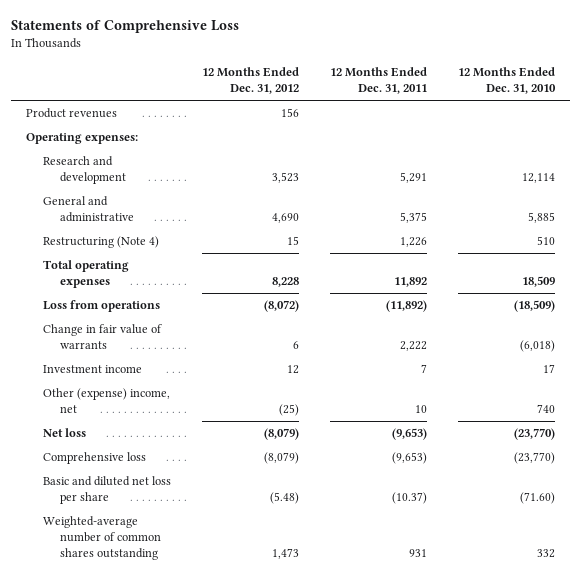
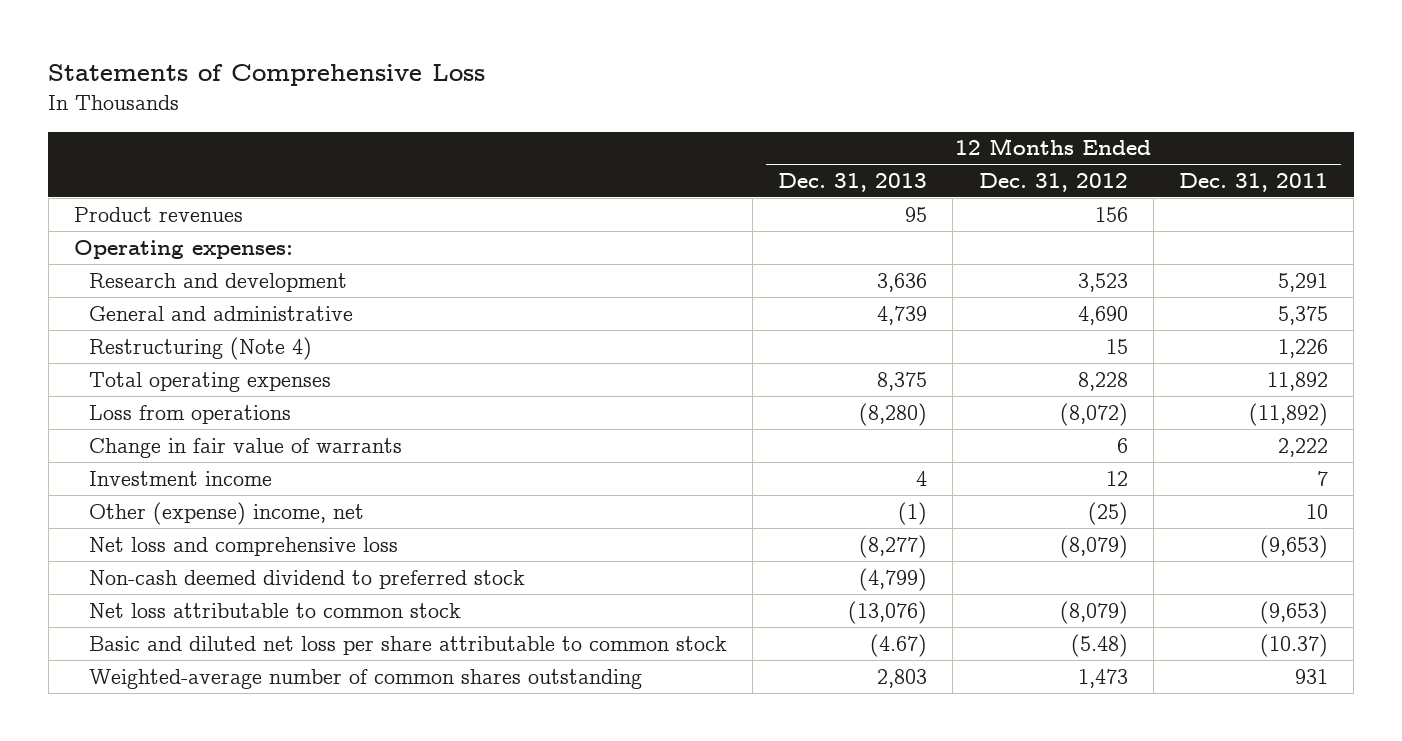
- | 12 Months Ended Dec. 31, 2012 | 12 Months Ended Dec. 31, 2011 | 12 Months Ended Dec. 31, 2010
+ | 12 Months Ended Dec. 31, 2013 | 12 Months Ended Dec. 31, 2012 | 12 Months Ended Dec. 31, 2011
- Net loss | (8,079) | (9,653) | (23,770)
- Comprehensive loss | (8,079) | (9,653) | (23,770)
- Basic and diluted net loss per share | (5.48) | (10.37) | (71.60)
+ Net loss and comprehensive loss | (8,277) | (8,079) | (9,653)
+ Non-cash deemed dividend to preferred stock | (4,799) | |
+ Net loss attributable to common stock | (13,076) | (8,079) | (9,653)
+ Basic and diluted net loss per share attributable to common stock | (4.67) | (5.48) | (10.37)

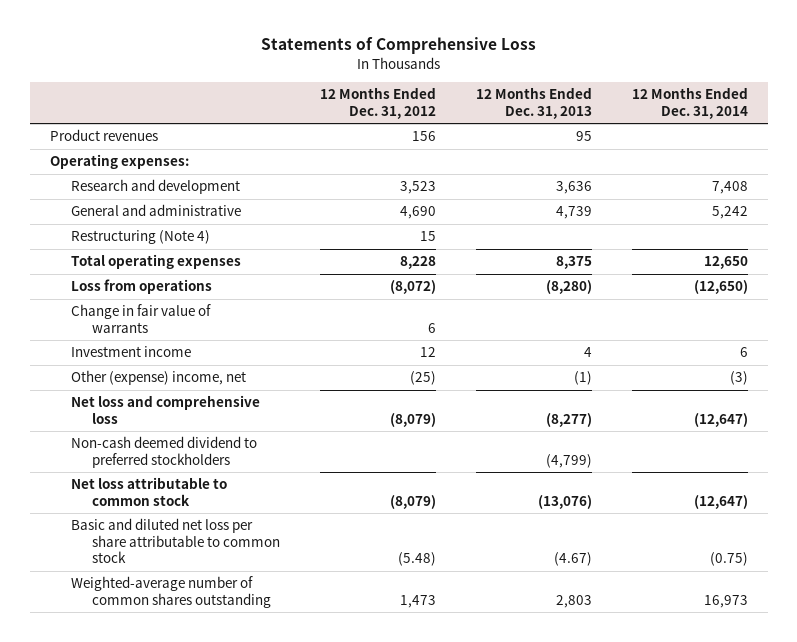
- | 12 Months Ended Dec. 31, 2013 | 12 Months Ended Dec. 31, 2012 | 12 Months Ended Dec. 31, 2011
+ | 12 Months Ended Dec. 31, 2012 | 12 Months Ended Dec. 31, 2013 | 12 Months Ended Dec. 31, 2014
- Non-cash deemed dividend to preferred stock | (4,799) | |
+ Non-cash deemed dividend to preferred stockholders | | (4,799) |

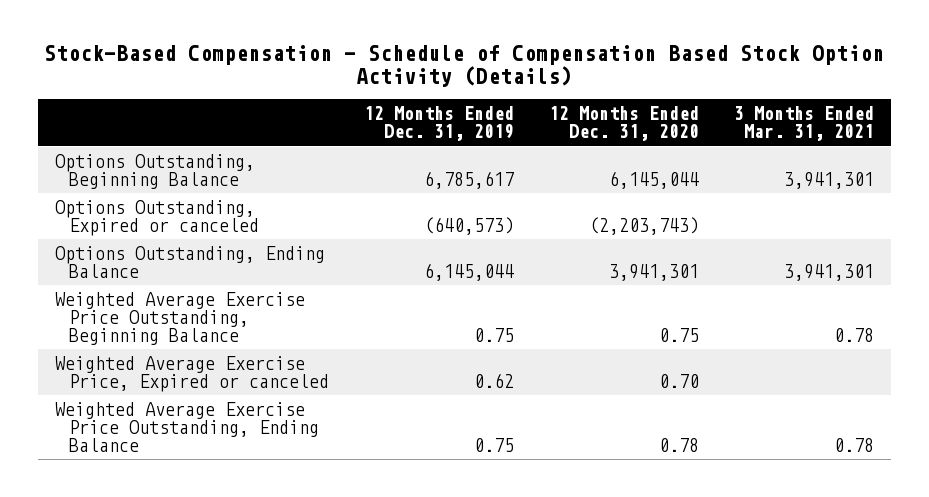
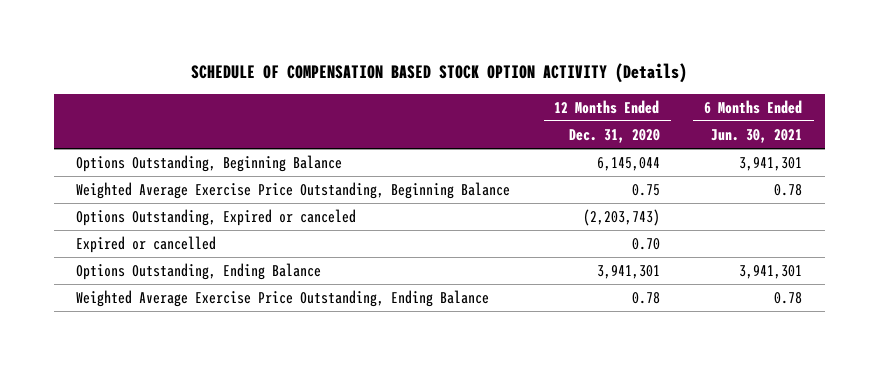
- Stock-Based Compensation - Schedule of Compensation Based Stock Option Activity (Details)
+ SCHEDULE OF COMPENSATION BASED STOCK OPTION ACTIVITY (Details)
- | 12 Months Ended Dec. 31, 2019 | 12 Months Ended Dec. 31, 2020 | 3 Months Ended Mar. 31, 2021
+ | 12 Months Ended Dec. 31, 2020 | 6 Months Ended Jun. 30, 2021
moved up: Weighted Average Exercise Price Outstanding, Beginning Balance | 0.75 | 0.78
+ Expired or cancelled | 0.70 |
- Weighted Average Exercise Price, Expired or canceled | 0.62 | 0.70 |

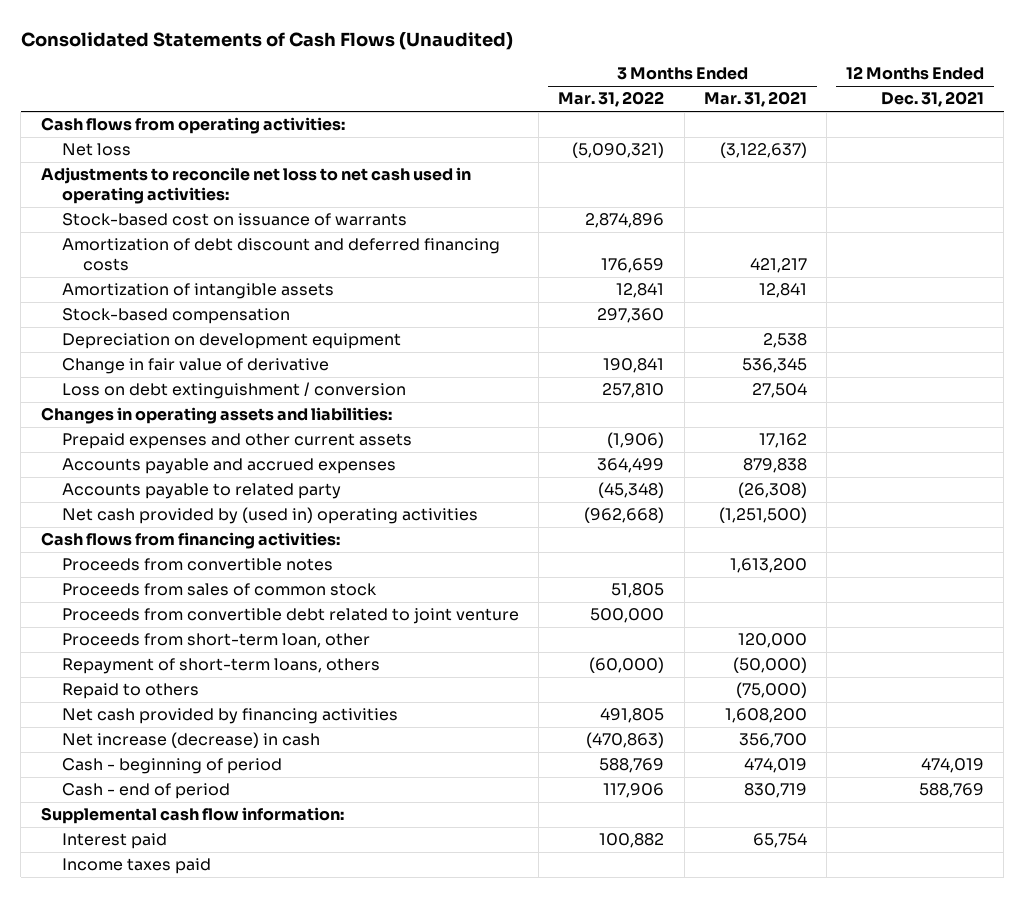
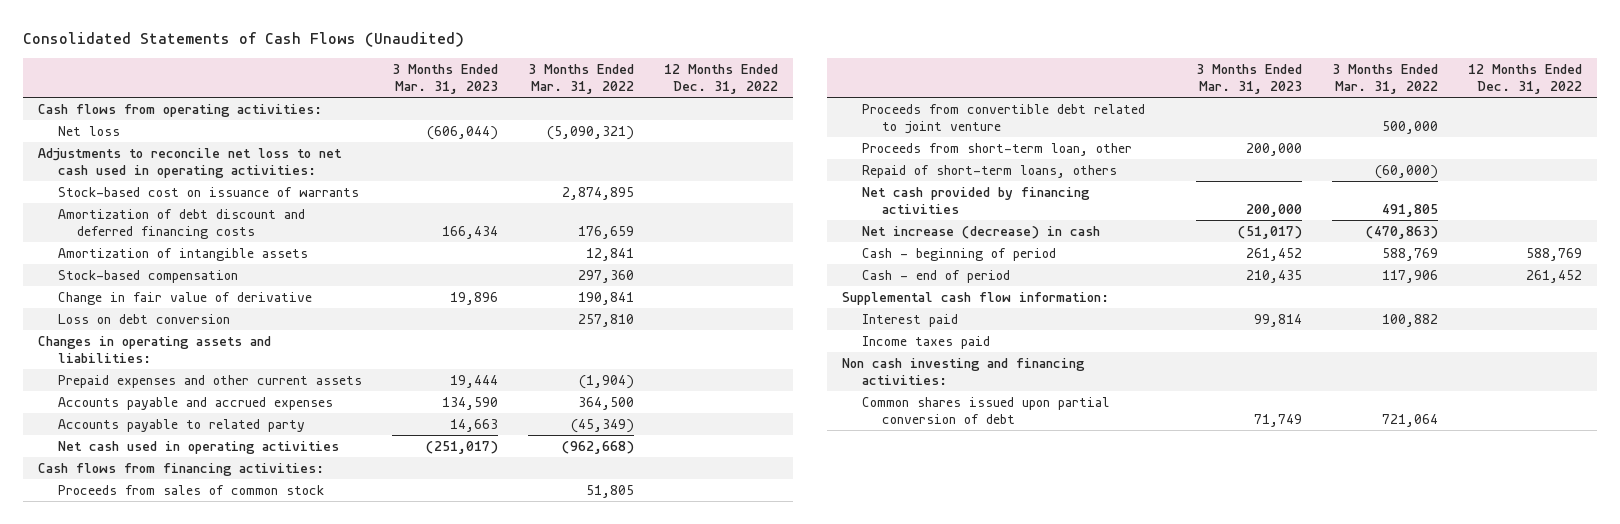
- | 3 Months Ended Mar. 31, 2022 | 3 Months Ended Mar. 31, 2021 | 12 Months Ended Dec. 31, 2021
+ | 3 Months Ended Mar. 31, 2023 | 3 Months Ended Mar. 31, 2022 | 12 Months Ended Dec. 31, 2022
- Stock-based cost on issuance of warrants | 2,874,896 | |
+ Stock-based cost on issuance of warrants | | 2,874,895 |
- Depreciation on development equipment | | 2,538 |
- Loss on debt extinguishment / conversion | 257,810 | 27,504 |
+ Loss on debt conversion | | 257,810 |
- Prepaid expenses and other current assets | (1,906) | 17,162 |
- Accounts payable and accrued expenses | 364,499 | 879,838 |
- Accounts payable to related party | (45,348) | (26,308) |
- Net cash provided by (used in) operating activities | (962,668) | (1,251,500) |
+ Prepaid expenses and other current assets | 19,444 | (1,904) |
+ Accounts payable and accrued expenses | 134,590 | 364,500 |
+ Accounts payable to related party | 14,663 | (45,349) |
+ Net cash used in operating activities | (251,017) | (962,668) |
- Proceeds from convertible notes | | 1,613,200 |
- Repayment of short-term loans, others | (60,000) | (50,000) |
- Repaid to others | | (75,000) |
+ Repaid of short-term loans, others | | (60,000) |
+ Non cash investing and financing activities:
+ Common shares issued upon partial conversion of debt | 71,749 | 721,064 |

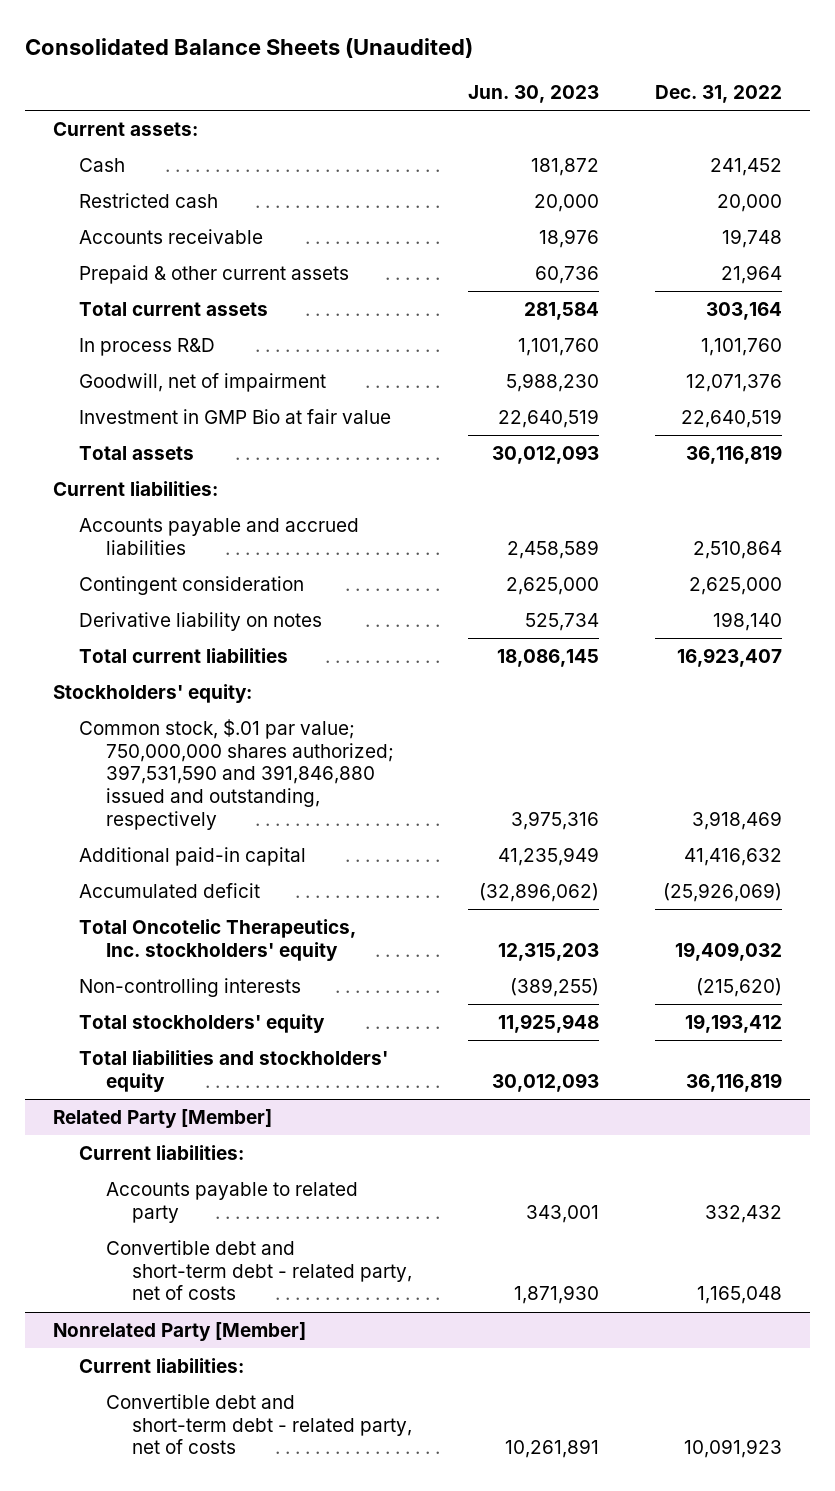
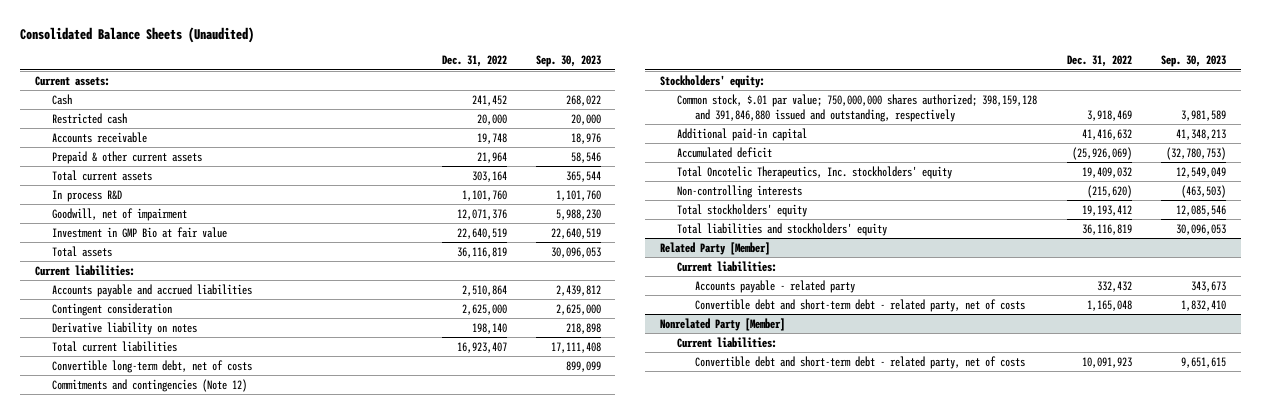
- | Jun. 30, 2023 | Dec. 31, 2022
+ | Dec. 31, 2022 | Sep. 30, 2023
+ Convertible long-term debt, net of costs | | 899,099
+ Commitments and contingencies (Note 12)
- Common stock, $.01 par value; 750,000,000 shares authorized; 397,531,590 and 391,846,880 issued and outstanding, respectively | 3,975,316 | 3,918,469
+ Common stock, $.01 par value; 750,000,000 shares authorized; 398,159,128 and 391,846,880 issued and outstanding, respectively | 3,918,469 | 3,981,589
@ Related Party [Member]
- Accounts payable to related party | 343,001 | 332,432
+ Accounts payable - related party | 332,432 | 343,673

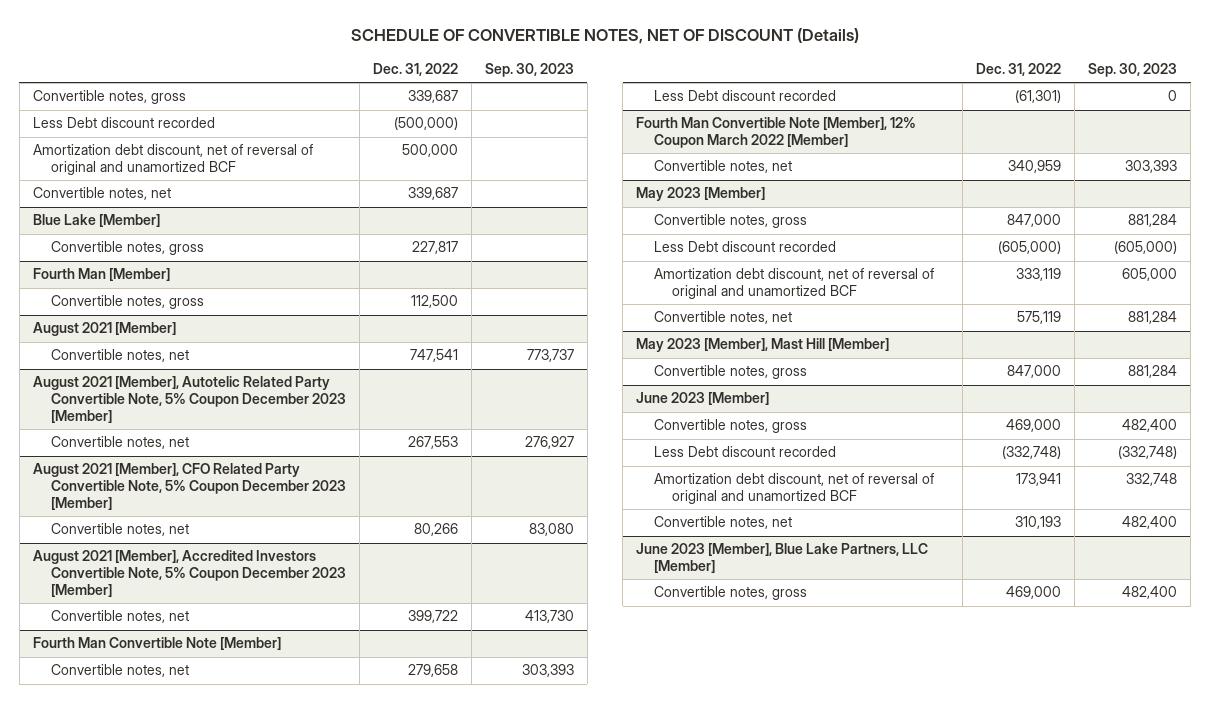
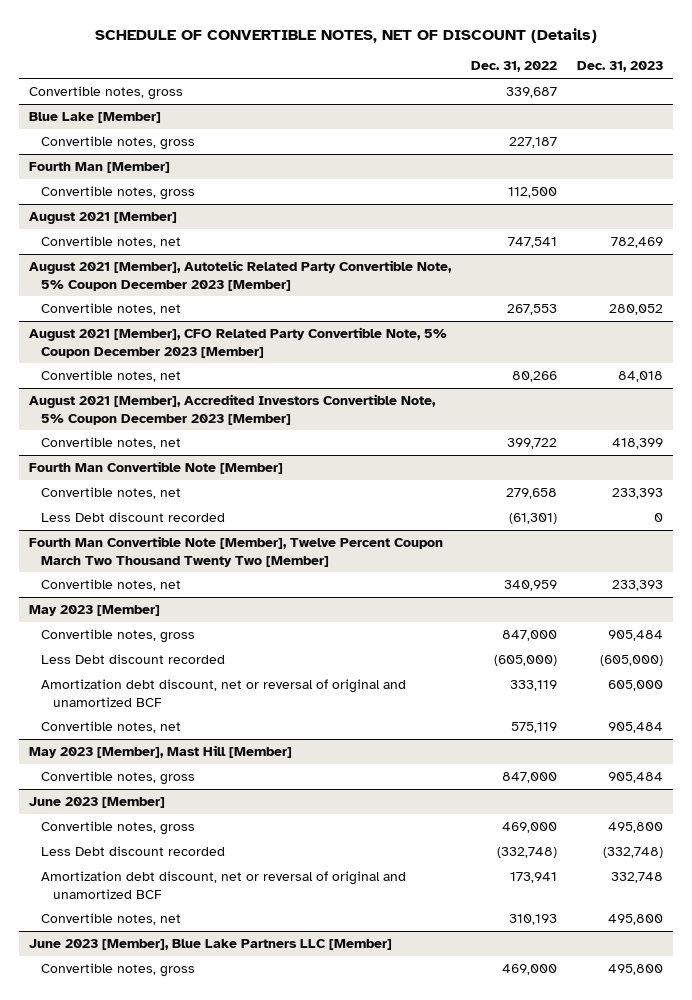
- | Dec. 31, 2022 | Sep. 30, 2023
+ | Dec. 31, 2022 | Dec. 31, 2023
- Less Debt discount recorded | (500,000) |
- Amortization debt discount, net of reversal of original and unamortized BCF | 500,000 |
- Convertible notes, net | 339,687 |
@ Blue Lake [Member]
- Convertible notes, gross | 227,817 |
+ Convertible notes, gross | 227,187 |
- Fourth Man Convertible Note [Member], 12% Coupon March 2022 [Member]
+ Fourth Man Convertible Note [Member], Twelve Percent Coupon March Two Thousand Twenty Two [Member]
@ May 2023 [Member]
- Amortization debt discount, net of reversal of original and unamortized BCF | 333,119 | 605,000
+ Amortization debt discount, net or reversal of original and unamortized BCF | 333,119 | 605,000
@ June 2023 [Member]
- Amortization debt discount, net of reversal of original and unamortized BCF | 173,941 | 332,748
+ Amortization debt discount, net or reversal of original and unamortized BCF | 173,941 | 332,748
- June 2023 [Member], Blue Lake Partners, LLC [Member]
+ June 2023 [Member], Blue Lake Partners LLC [Member]

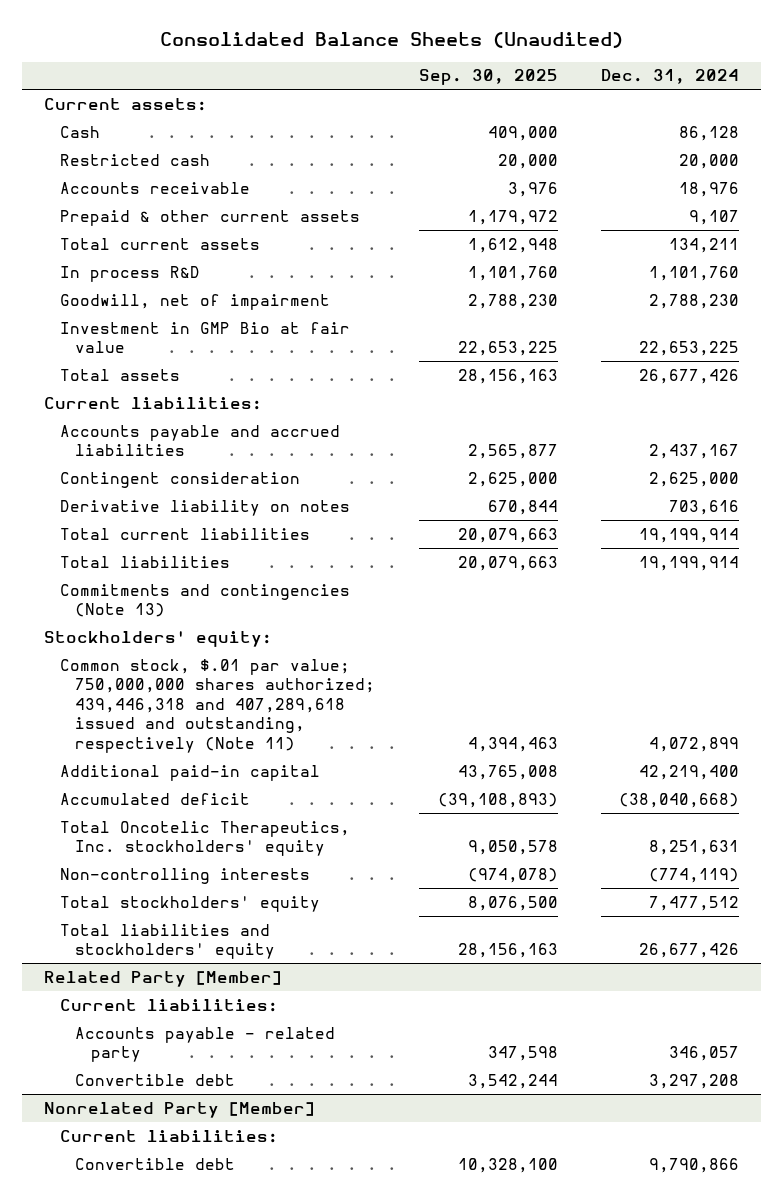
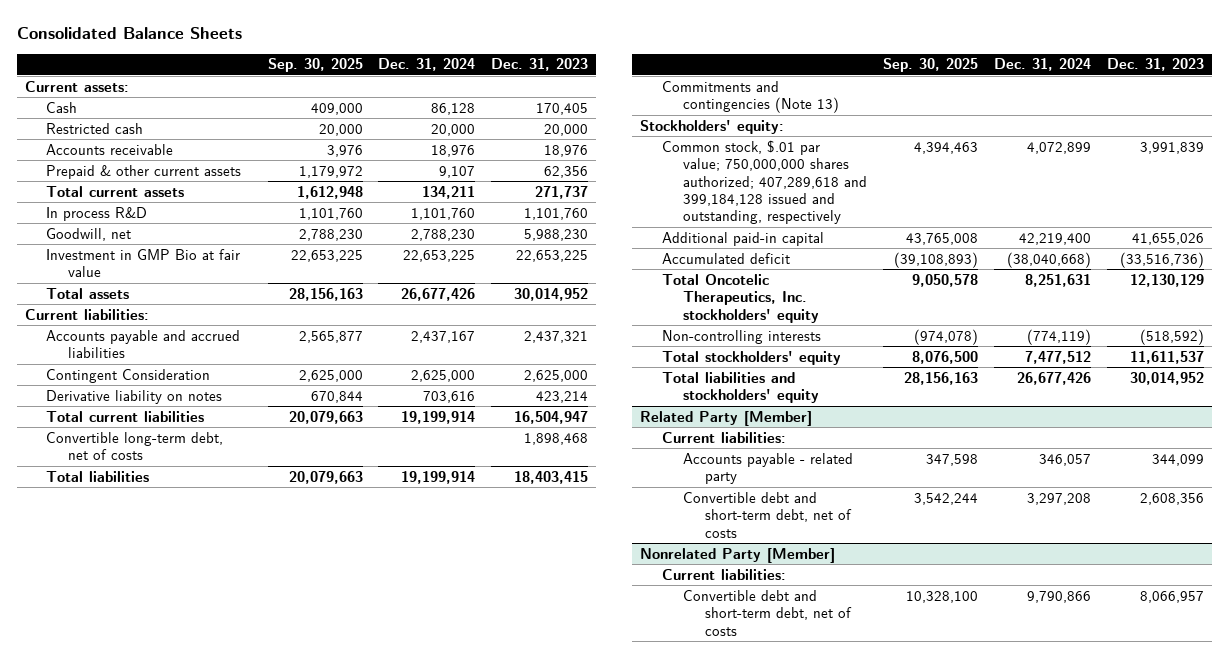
- Consolidated Balance Sheets (Unaudited)
+ Consolidated Balance Sheets
- | Sep. 30, 2025 | Dec. 31, 2024
+ | Sep. 30, 2025 | Dec. 31, 2024 | Dec. 31, 2023
- Goodwill, net of impairment | 2,788,230 | 2,788,230
+ Goodwill, net | 2,788,230 | 2,788,230 | 5,988,230
- Contingent consideration | 2,625,000 | 2,625,000
+ Contingent Consideration | 2,625,000 | 2,625,000 | 2,625,000
+ Convertible long-term debt, net of costs | | | 1,898,468
- Common stock, $.01 par value; 750,000,000 shares authorized; 439,446,318 and 407,289,618 issued and outstanding, respectively (Note 11) | 4,394,463 | 4,072,899
+ Common stock, $.01 par value; 750,000,000 shares authorized; 407,289,618 and 399,184,128 issued and outstanding, respectively | 4,394,463 | 4,072,899 | 3,991,839
@ Related Party [Member]
- Convertible debt | 3,542,244 | 3,297,208
+ Convertible debt and short-term debt, net of costs | 3,542,244 | 3,297,208 | 2,608,356
@ Nonrelated Party [Member]
- Convertible debt | 10,328,100 | 9,790,866
+ Convertible debt and short-term debt, net of costs | 10,328,100 | 9,790,866 | 8,066,957

